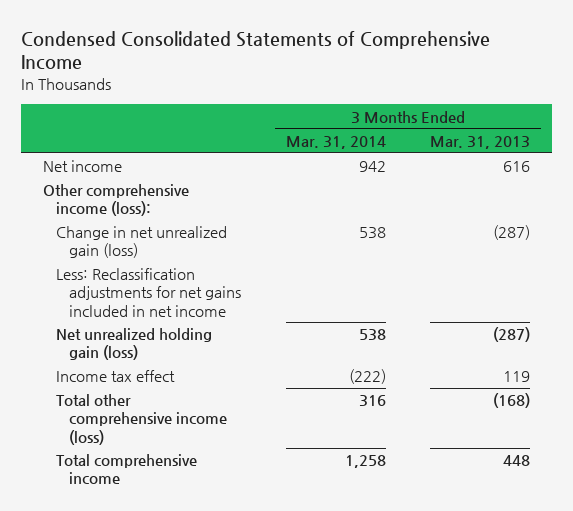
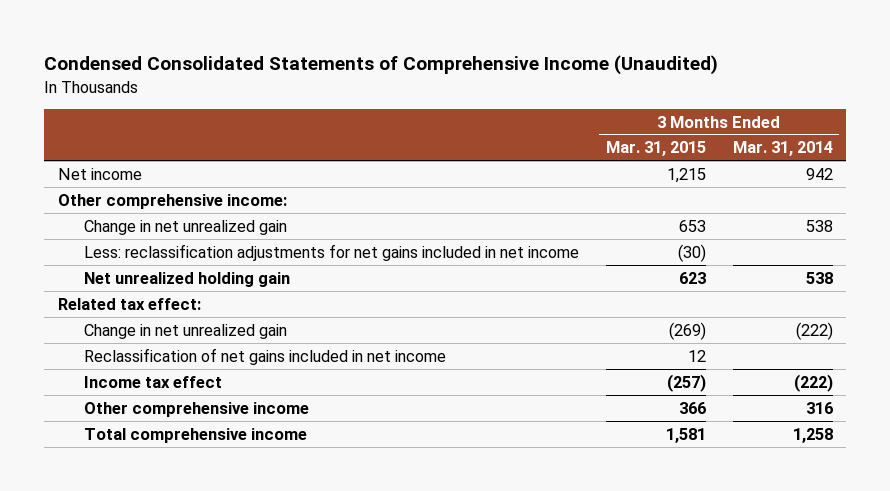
- Condensed Consolidated Statements of Comprehensive Income
+ Condensed Consolidated Statements of Comprehensive Income (Unaudited)
- | 3 Months Ended Mar. 31, 2014 | 3 Months Ended Mar. 31, 2013
+ | 3 Months Ended Mar. 31, 2015 | 3 Months Ended Mar. 31, 2014
- Other comprehensive income (loss):
- Change in net unrealized gain (loss) | 538 | (287)
- Less: Reclassification adjustments for net gains included in net income
- Net unrealized holding gain (loss) | 538 | (287)
+ Other comprehensive income:
+ Change in net unrealized gain | 653 | 538
+ Less: reclassification adjustments for net gains included in net income | (30) |
+ Net unrealized holding gain | 623 | 538
+ Related tax effect:
+ Change in net unrealized gain | (269) | (222)
+ Reclassification of net gains included in net income | 12 |
- Total other comprehensive income (loss) | 316 | (168)
+ Other comprehensive income | 366 | 316

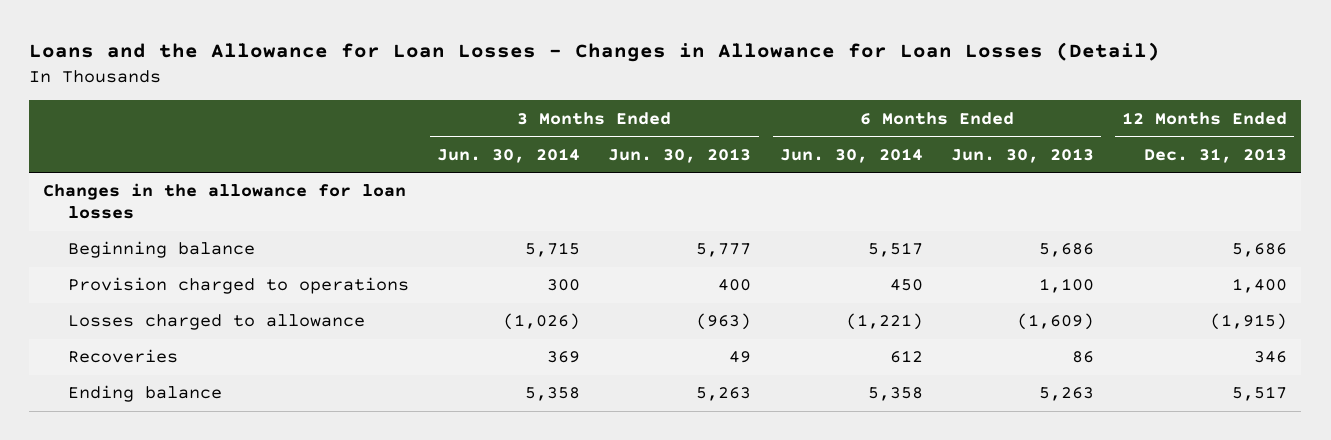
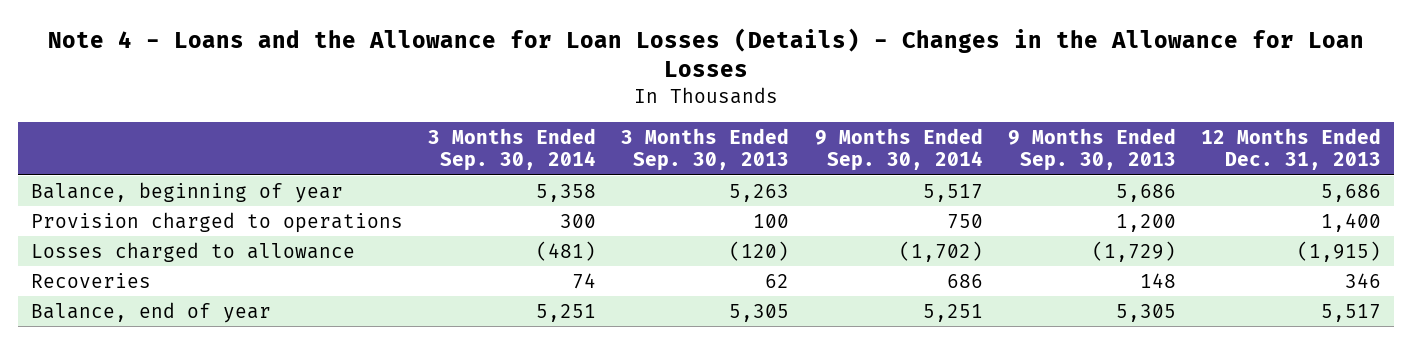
- Loans and the Allowance for Loan Losses - Changes in Allowance for Loan Losses (Detail)
+ Note 4 - Loans and the Allowance for Loan Losses (Details) - Changes in the Allowance for Loan Losses
- | 3 Months Ended Jun. 30, 2014 | 3 Months Ended Jun. 30, 2013 | 6 Months Ended Jun. 30, 2014 | 6 Months Ended Jun. 30, 2013 | 12 Months Ended Dec. 31, 2013
+ | 3 Months Ended Sep. 30, 2014 | 3 Months Ended Sep. 30, 2013 | 9 Months Ended Sep. 30, 2014 | 9 Months Ended Sep. 30, 2013 | 12 Months Ended Dec. 31, 2013
- Changes in the allowance for loan losses
- Beginning balance | 5,715 | 5,777 | 5,517 | 5,686 | 5,686
+ Balance, beginning of year | 5,358 | 5,263 | 5,517 | 5,686 | 5,686
- Ending balance | 5,358 | 5,263 | 5,358 | 5,263 | 5,517
+ Balance, end of year | 5,251 | 5,305 | 5,251 | 5,305 | 5,517

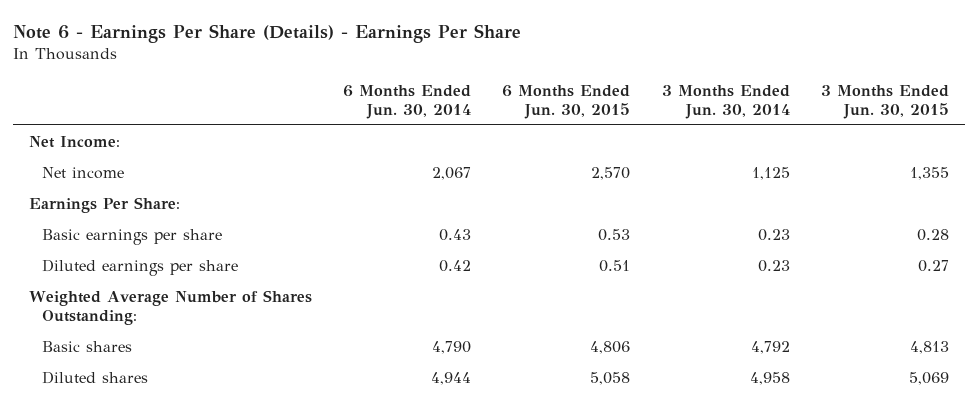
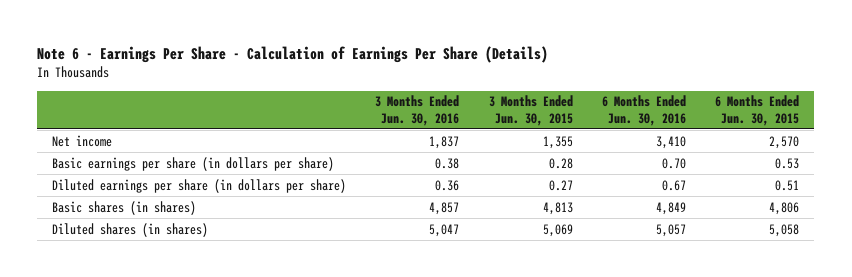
- Note 6 - Earnings Per Share (Details) - Earnings Per Share
+ Note 6 - Earnings Per Share - Calculation of Earnings Per Share (Details)
- | 6 Months Ended Jun. 30, 2014 | 6 Months Ended Jun. 30, 2015 | 3 Months Ended Jun. 30, 2014 | 3 Months Ended Jun. 30, 2015
+ | 3 Months Ended Jun. 30, 2016 | 3 Months Ended Jun. 30, 2015 | 6 Months Ended Jun. 30, 2016 | 6 Months Ended Jun. 30, 2015
- Net Income:
- Earnings Per Share:
- Basic earnings per share | 0.43 | 0.53 | 0.23 | 0.28
- Diluted earnings per share | 0.42 | 0.51 | 0.23 | 0.27
- Weighted Average Number of Shares Outstanding:
- Basic shares | 4,790 | 4,806 | 4,792 | 4,813
- Diluted shares | 4,944 | 5,058 | 4,958 | 5,069
+ Basic earnings per share (in dollars per share) | 0.38 | 0.28 | 0.70 | 0.53
+ Diluted earnings per share (in dollars per share) | 0.36 | 0.27 | 0.67 | 0.51
+ Basic shares (in shares) | 4,857 | 4,813 | 4,849 | 4,806
+ Diluted shares (in shares) | 5,047 | 5,069 | 5,057 | 5,058

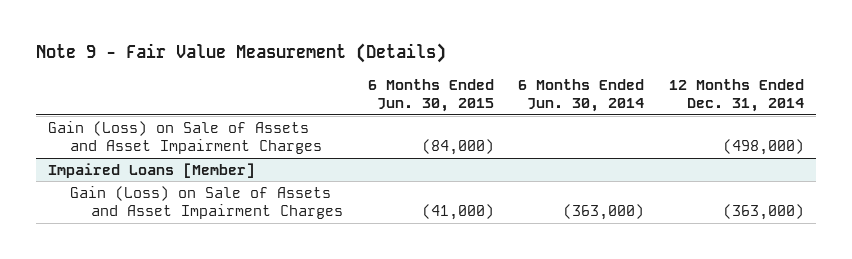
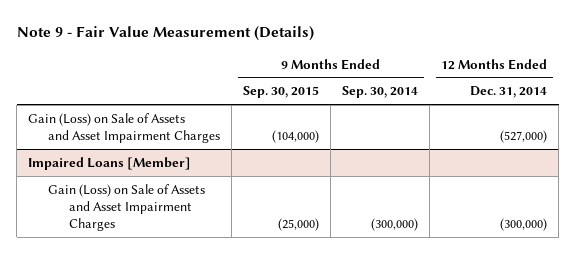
- | 6 Months Ended Jun. 30, 2015 | 6 Months Ended Jun. 30, 2014 | 12 Months Ended Dec. 31, 2014
+ | 9 Months Ended Sep. 30, 2015 | 9 Months Ended Sep. 30, 2014 | 12 Months Ended Dec. 31, 2014
- Gain (Loss) on Sale of Assets and Asset Impairment Charges | (84,000) | | (498,000)
+ Gain (Loss) on Sale of Assets and Asset Impairment Charges | (104,000) | | (527,000)
@ Impaired Loans [Member]
- Gain (Loss) on Sale of Assets and Asset Impairment Charges | (41,000) | (363,000) | (363,000)
+ Gain (Loss) on Sale of Assets and Asset Impairment Charges | (25,000) | (300,000) | (300,000)

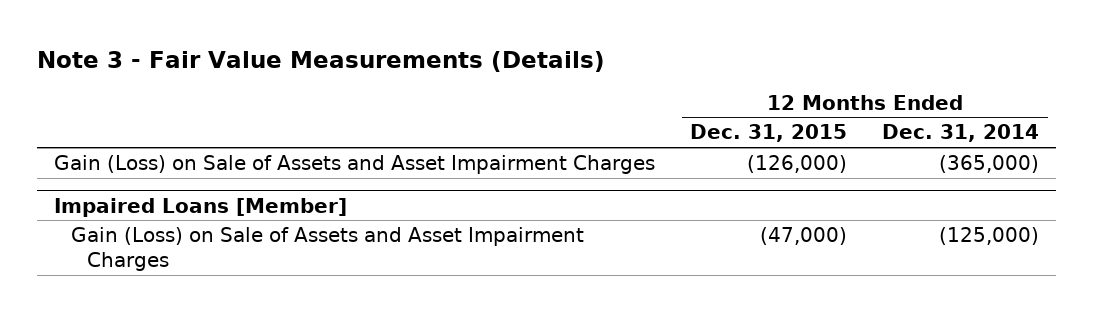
- Note 9 - Fair Value Measurement (Details)
+ Note 3 - Fair Value Measurements (Details)
- | 9 Months Ended Sep. 30, 2015 | 9 Months Ended Sep. 30, 2014 | 12 Months Ended Dec. 31, 2014
+ | 12 Months Ended Dec. 31, 2015 | 12 Months Ended Dec. 31, 2014
- Gain (Loss) on Sale of Assets and Asset Impairment Charges | (104,000) | | (527,000)
+ Gain (Loss) on Sale of Assets and Asset Impairment Charges | (126,000) | (365,000)
@ Impaired Loans [Member]
- Gain (Loss) on Sale of Assets and Asset Impairment Charges | (25,000) | (300,000) | (300,000)
+ Gain (Loss) on Sale of Assets and Asset Impairment Charges | (47,000) | (125,000)

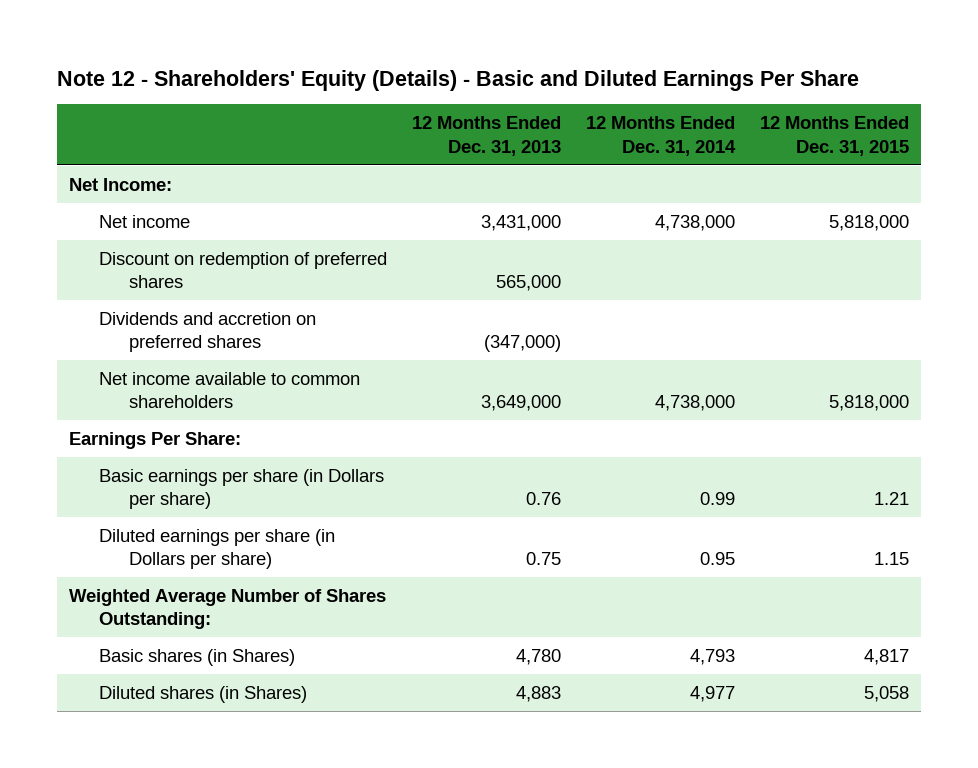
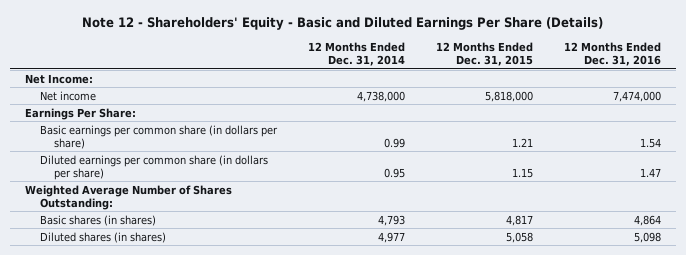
- Note 12 - Shareholders' Equity (Details) - Basic and Diluted Earnings Per Share
+ Note 12 - Shareholders' Equity - Basic and Diluted Earnings Per Share (Details)
- | 12 Months Ended Dec. 31, 2013 | 12 Months Ended Dec. 31, 2014 | 12 Months Ended Dec. 31, 2015
+ | 12 Months Ended Dec. 31, 2014 | 12 Months Ended Dec. 31, 2015 | 12 Months Ended Dec. 31, 2016
- Discount on redemption of preferred shares | 565,000 | |
- Dividends and accretion on preferred shares | (347,000) | |
- Net income available to common shareholders | 3,649,000 | 4,738,000 | 5,818,000
- Basic earnings per share (in Dollars per share) | 0.76 | 0.99 | 1.21
- Diluted earnings per share (in Dollars per share) | 0.75 | 0.95 | 1.15
+ Basic earnings per common share (in dollars per share) | 0.99 | 1.21 | 1.54
+ Diluted earnings per common share (in dollars per share) | 0.95 | 1.15 | 1.47
- Basic shares (in Shares) | 4,780 | 4,793 | 4,817
- Diluted shares (in Shares) | 4,883 | 4,977 | 5,058
+ Basic shares (in shares) | 4,793 | 4,817 | 4,864
+ Diluted shares (in shares) | 4,977 | 5,058 | 5,098

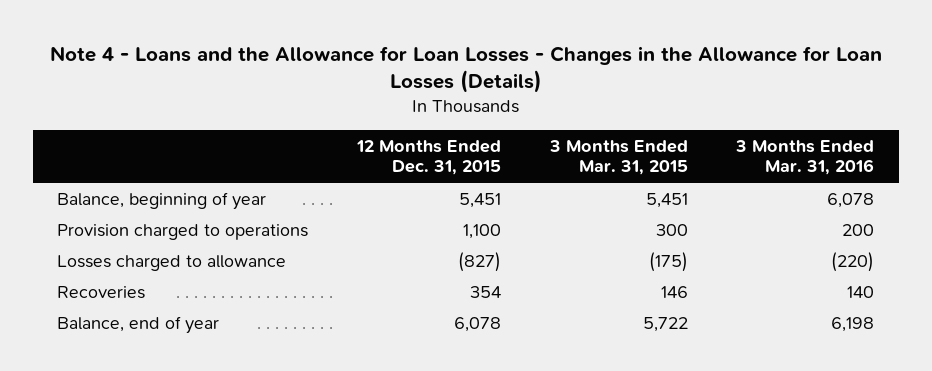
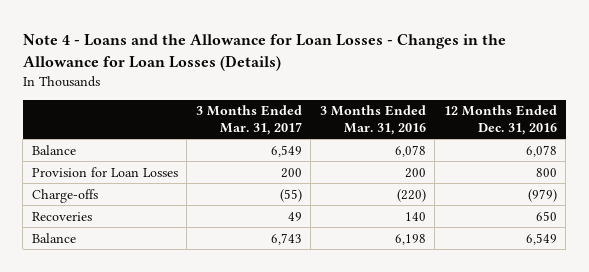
- | 12 Months Ended Dec. 31, 2015 | 3 Months Ended Mar. 31, 2015 | 3 Months Ended Mar. 31, 2016
+ | 3 Months Ended Mar. 31, 2017 | 3 Months Ended Mar. 31, 2016 | 12 Months Ended Dec. 31, 2016
- Balance, beginning of year | 5,451 | 5,451 | 6,078
- Provision charged to operations | 1,100 | 300 | 200
- Losses charged to allowance | (827) | (175) | (220)
+ Balance | 6,549 | 6,078 | 6,078
+ Provision for Loan Losses | 200 | 200 | 800
+ Charge-offs | (55) | (220) | (979)
- Balance, end of year | 6,078 | 5,722 | 6,198
+ Balance | 6,743 | 6,198 | 6,549

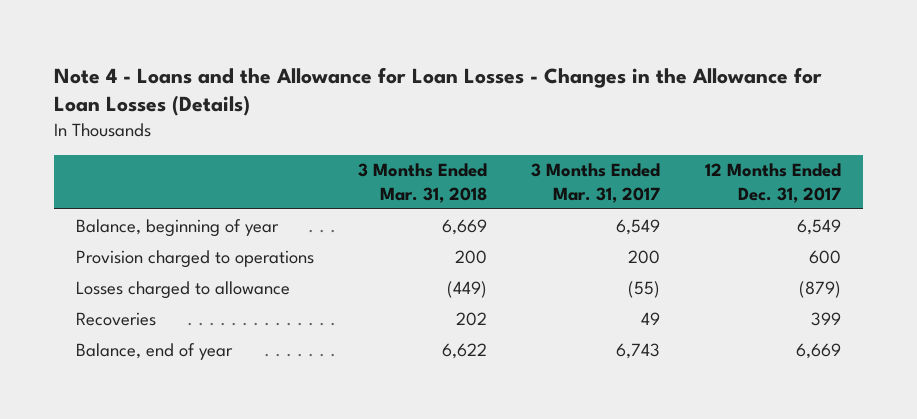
- | 3 Months Ended Mar. 31, 2017 | 3 Months Ended Mar. 31, 2016 | 12 Months Ended Dec. 31, 2016
+ | 3 Months Ended Mar. 31, 2018 | 3 Months Ended Mar. 31, 2017 | 12 Months Ended Dec. 31, 2017
- Balance | 6,549 | 6,078 | 6,078
- Provision for Loan Losses | 200 | 200 | 800
- Charge-offs | (55) | (220) | (979)
+ Balance, beginning of year | 6,669 | 6,549 | 6,549
+ Provision charged to operations | 200 | 200 | 600
+ Losses charged to allowance | (449) | (55) | (879)
- Balance | 6,743 | 6,198 | 6,549
+ Balance, end of year | 6,622 | 6,743 | 6,669

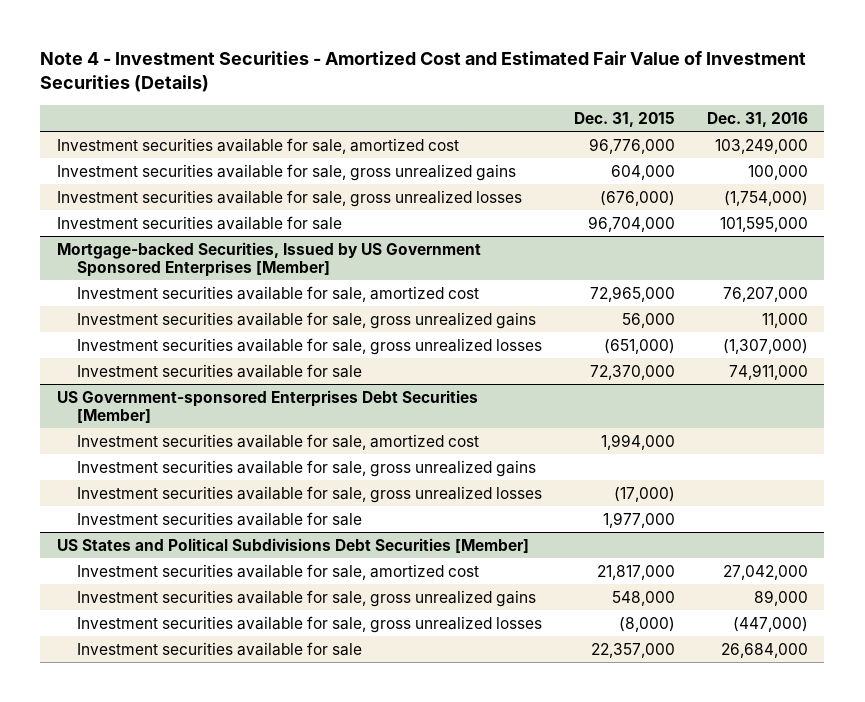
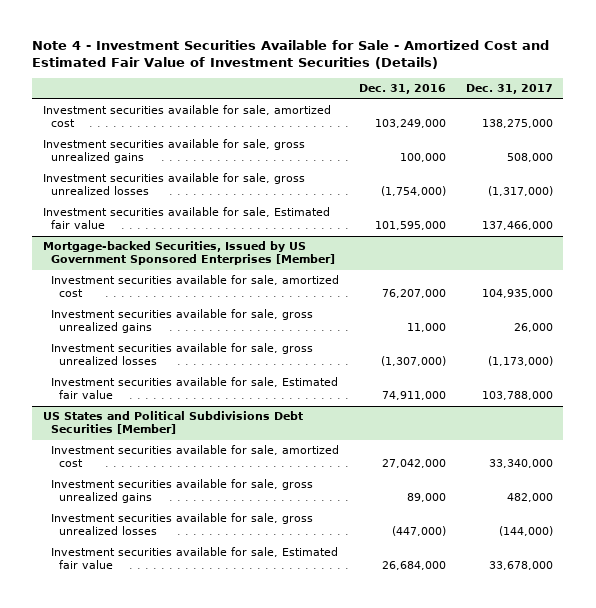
- Note 4 - Investment Securities - Amortized Cost and Estimated Fair Value of Investment Securities (Details)
+ Note 4 - Investment Securities Available for Sale - Amortized Cost and Estimated Fair Value of Investment Securities (Details)
- | Dec. 31, 2015 | Dec. 31, 2016
+ | Dec. 31, 2016 | Dec. 31, 2017
- Investment securities available for sale | 96,704,000 | 101,595,000
+ Investment securities available for sale, Estimated fair value | 101,595,000 | 137,466,000
@ Mortgage-backed Securities, Issued by US Government Sponsored Enterprises [Member]
- Investment securities available for sale | 72,370,000 | 74,911,000
- US Government-sponsored Enterprises Debt Securities [Member]
- Investment securities available for sale, amortized cost | 1,994,000 |
- Investment securities available for sale, gross unrealized gains
- Investment securities available for sale, gross unrealized losses | (17,000) |
- Investment securities available for sale | 1,977,000 |
@ Mortgage-backed Securities, Issued by US Government Sponsored Enterprises [Member]
+ Investment securities available for sale, Estimated fair value | 74,911,000 | 103,788,000
@ US States and Political Subdivisions Debt Securities [Member]
- Investment securities available for sale | 22,357,000 | 26,684,000
+ Investment securities available for sale, Estimated fair value | 26,684,000 | 33,678,000

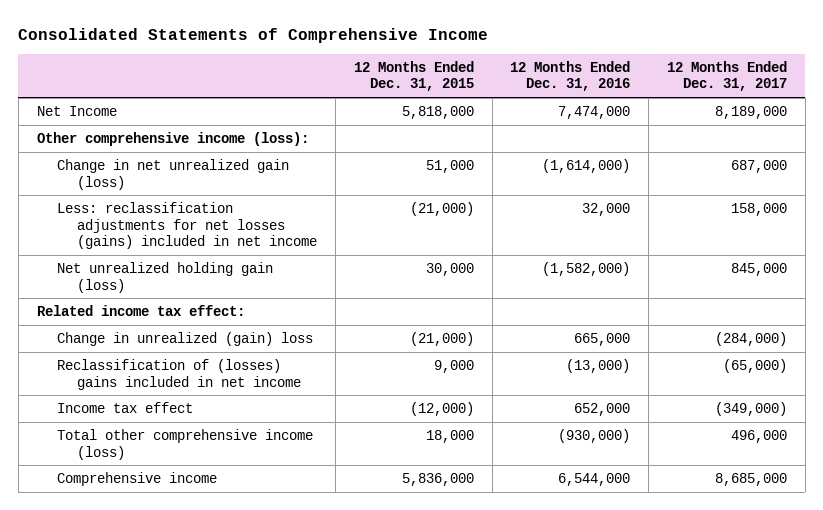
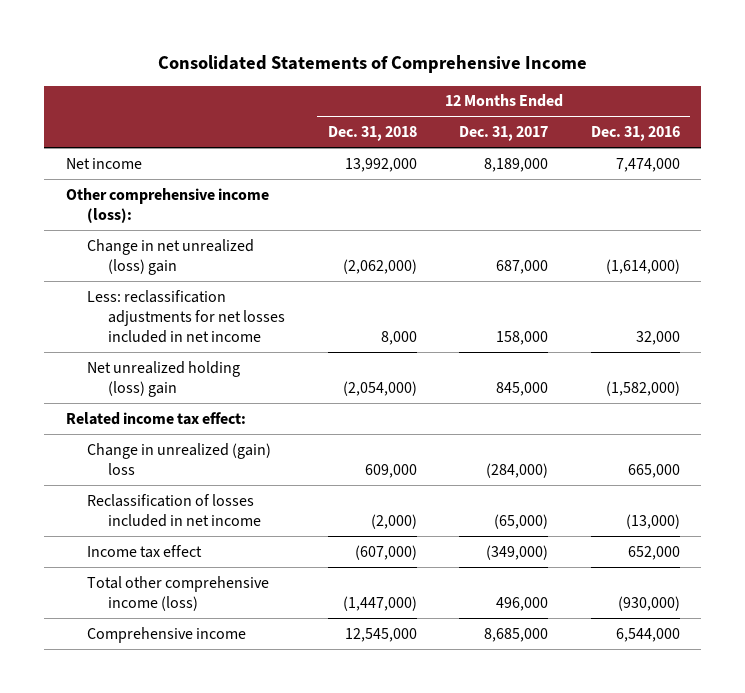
- | 12 Months Ended Dec. 31, 2015 | 12 Months Ended Dec. 31, 2016 | 12 Months Ended Dec. 31, 2017
+ | 12 Months Ended Dec. 31, 2018 | 12 Months Ended Dec. 31, 2017 | 12 Months Ended Dec. 31, 2016
- Net Income | 5,818,000 | 7,474,000 | 8,189,000
+ Net income | 13,992,000 | 8,189,000 | 7,474,000
- Change in net unrealized gain (loss) | 51,000 | (1,614,000) | 687,000
- Less: reclassification adjustments for net losses (gains) included in net income | (21,000) | 32,000 | 158,000
- Net unrealized holding gain (loss) | 30,000 | (1,582,000) | 845,000
+ Change in net unrealized (loss) gain | (2,062,000) | 687,000 | (1,614,000)
+ Less: reclassification adjustments for net losses included in net income | 8,000 | 158,000 | 32,000
+ Net unrealized holding (loss) gain | (2,054,000) | 845,000 | (1,582,000)
- Reclassification of (losses) gains included in net income | 9,000 | (13,000) | (65,000)
+ Reclassification of losses included in net income | (2,000) | (65,000) | (13,000)

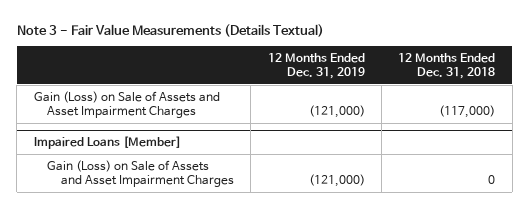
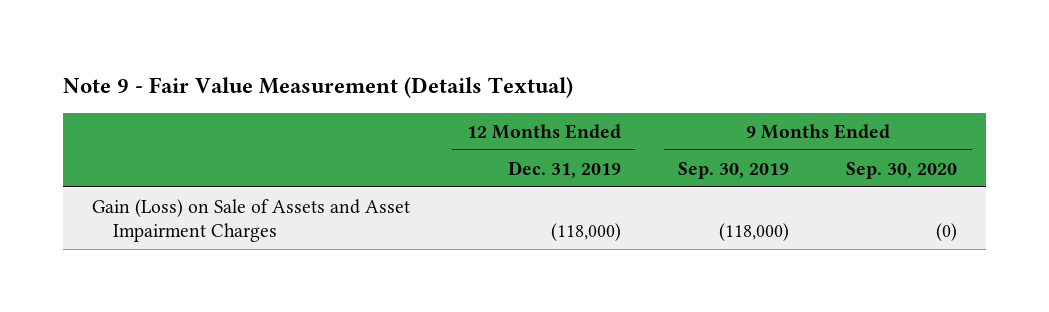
- Note 3 - Fair Value Measurements (Details Textual)
+ Note 9 - Fair Value Measurement (Details Textual)
- | 12 Months Ended Dec. 31, 2019 | 12 Months Ended Dec. 31, 2018
+ | 12 Months Ended Dec. 31, 2019 | 9 Months Ended Sep. 30, 2019 | 9 Months Ended Sep. 30, 2020
- Gain (Loss) on Sale of Assets and Asset Impairment Charges | (121,000) | (117,000)
- Impaired Loans [Member]
- Gain (Loss) on Sale of Assets and Asset Impairment Charges | (121,000) | 0
+ Gain (Loss) on Sale of Assets and Asset Impairment Charges | (118,000) | (118,000) | (0)

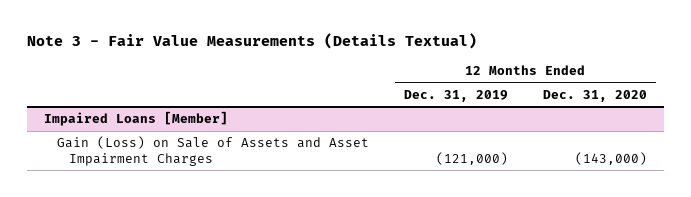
- Note 9 - Fair Value Measurement (Details Textual)
+ Note 3 - Fair Value Measurements (Details Textual)
- | 12 Months Ended Dec. 31, 2019 | 9 Months Ended Sep. 30, 2019 | 9 Months Ended Sep. 30, 2020
+ | 12 Months Ended Dec. 31, 2019 | 12 Months Ended Dec. 31, 2020
- Gain (Loss) on Sale of Assets and Asset Impairment Charges | (118,000) | (118,000) | (0)
+ Impaired Loans [Member]
+ Gain (Loss) on Sale of Assets and Asset Impairment Charges | (121,000) | (143,000)

